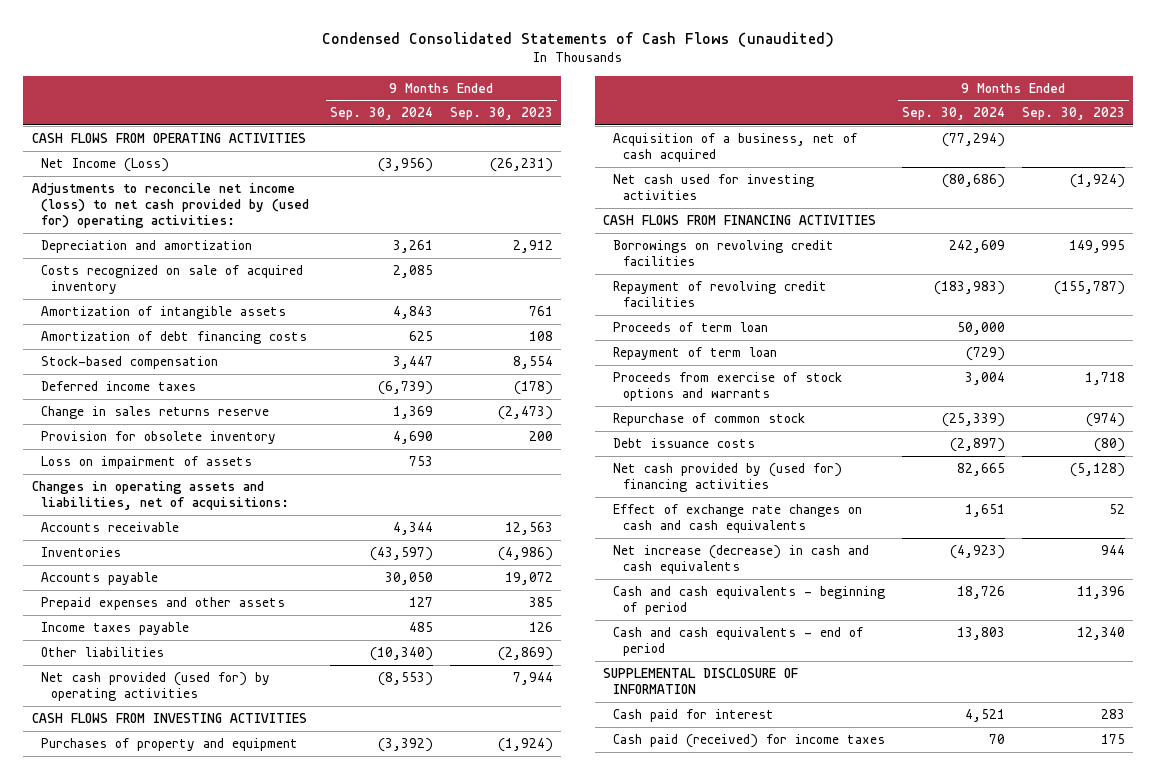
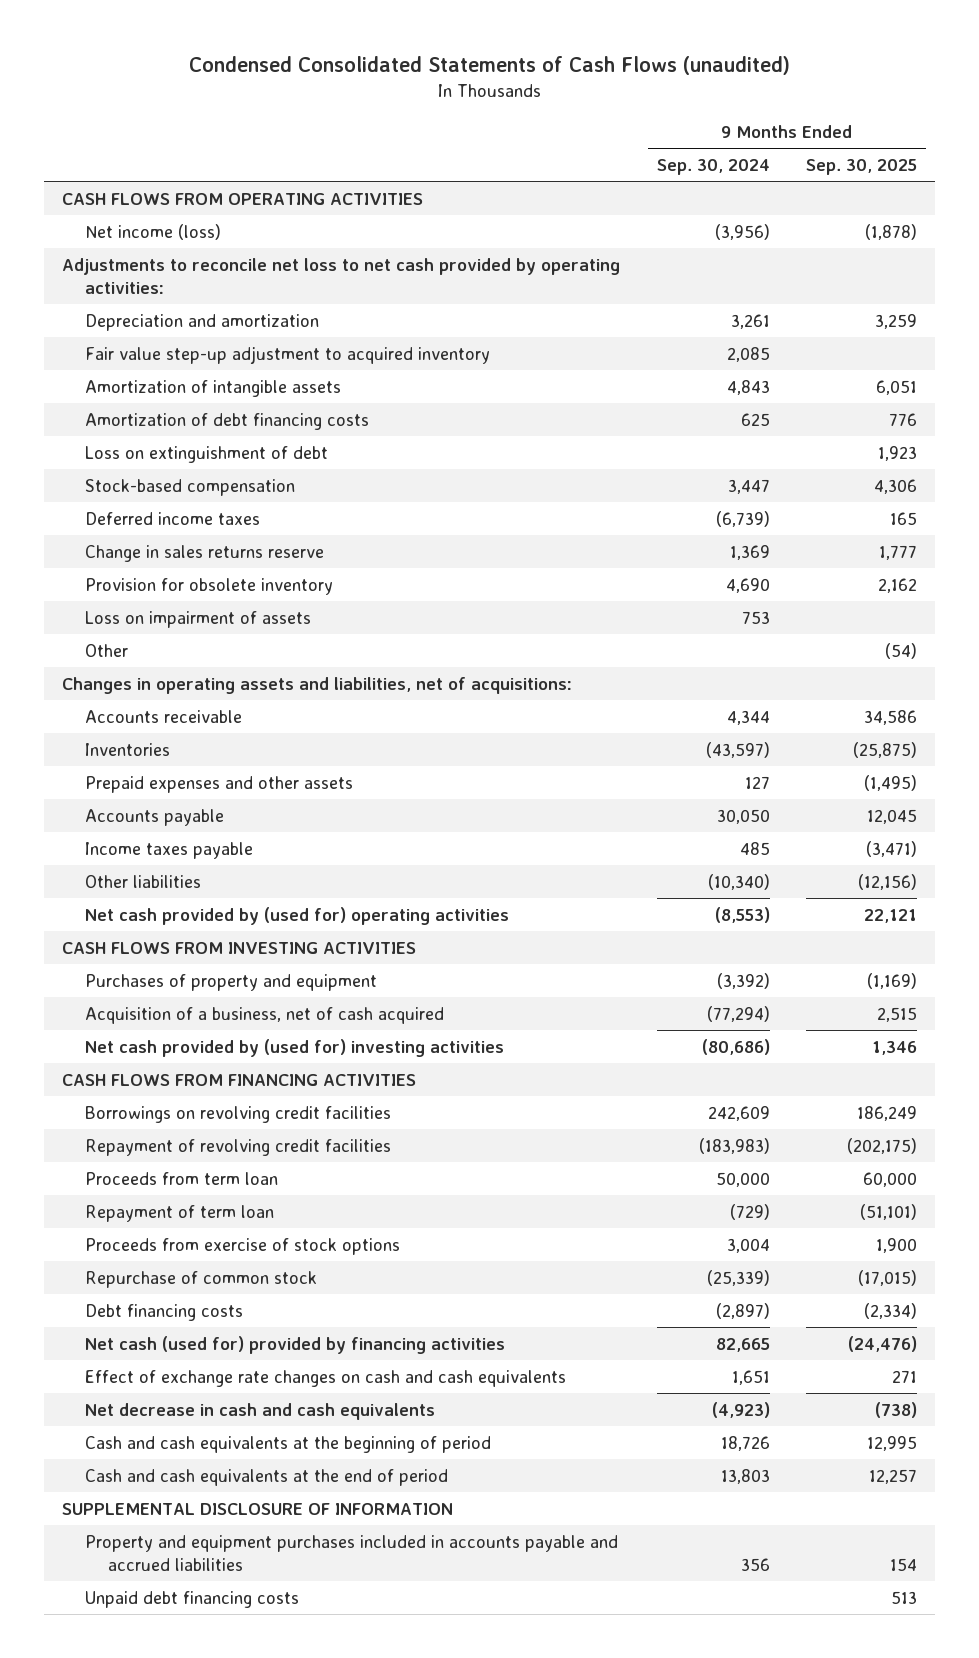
- | 9 Months Ended Sep. 30, 2024 | 9 Months Ended Sep. 30, 2023
+ | 9 Months Ended Sep. 30, 2024 | 9 Months Ended Sep. 30, 2025
- Net Income (Loss) | (3,956) | (26,231)
- Adjustments to reconcile net income (loss) to net cash provided by (used for) operating activities:
+ Net income (loss) | (3,956) | (1,878)
+ Adjustments to reconcile net loss to net cash provided by operating activities:
- Costs recognized on sale of acquired inventory | 2,085 |
+ Fair value step-up adjustment to acquired inventory | 2,085 |
+ Loss on extinguishment of debt | | 1,923
+ Other | | (54)
moved down: Accounts payable | 30,050 | 12,045
- Net cash provided (used for) by operating activities | (8,553) | 7,944
+ Net cash provided by (used for) operating activities | (8,553) | 22,121
- Net cash used for investing activities | (80,686) | (1,924)
+ Net cash provided by (used for) investing activities | (80,686) | 1,346
- Proceeds of term loan | 50,000 |
+ Proceeds from term loan | 50,000 | 60,000
- Proceeds from exercise of stock options and warrants | 3,004 | 1,718
+ Proceeds from exercise of stock options | 3,004 | 1,900
- Debt issuance costs | (2,897) | (80)
- Net cash provided by (used for) financing activities | 82,665 | (5,128)
+ Debt financing costs | (2,897) | (2,334)
+ Net cash (used for) provided by financing activities | 82,665 | (24,476)
- Net increase (decrease) in cash and cash equivalents | (4,923) | 944
- Cash and cash equivalents - beginning of period | 18,726 | 11,396
- Cash and cash equivalents - end of period | 13,803 | 12,340
+ Net decrease in cash and cash equivalents | (4,923) | (738)
+ Cash and cash equivalents at the beginning of period | 18,726 | 12,995
+ Cash and cash equivalents at the end of period | 13,803 | 12,257
- Cash paid for interest | 4,521 | 283
- Cash paid (received) for income taxes | 70 | 175
+ Property and equipment purchases included in accounts payable and accrued liabilities | 356 | 154
+ Unpaid debt financing costs | | 513

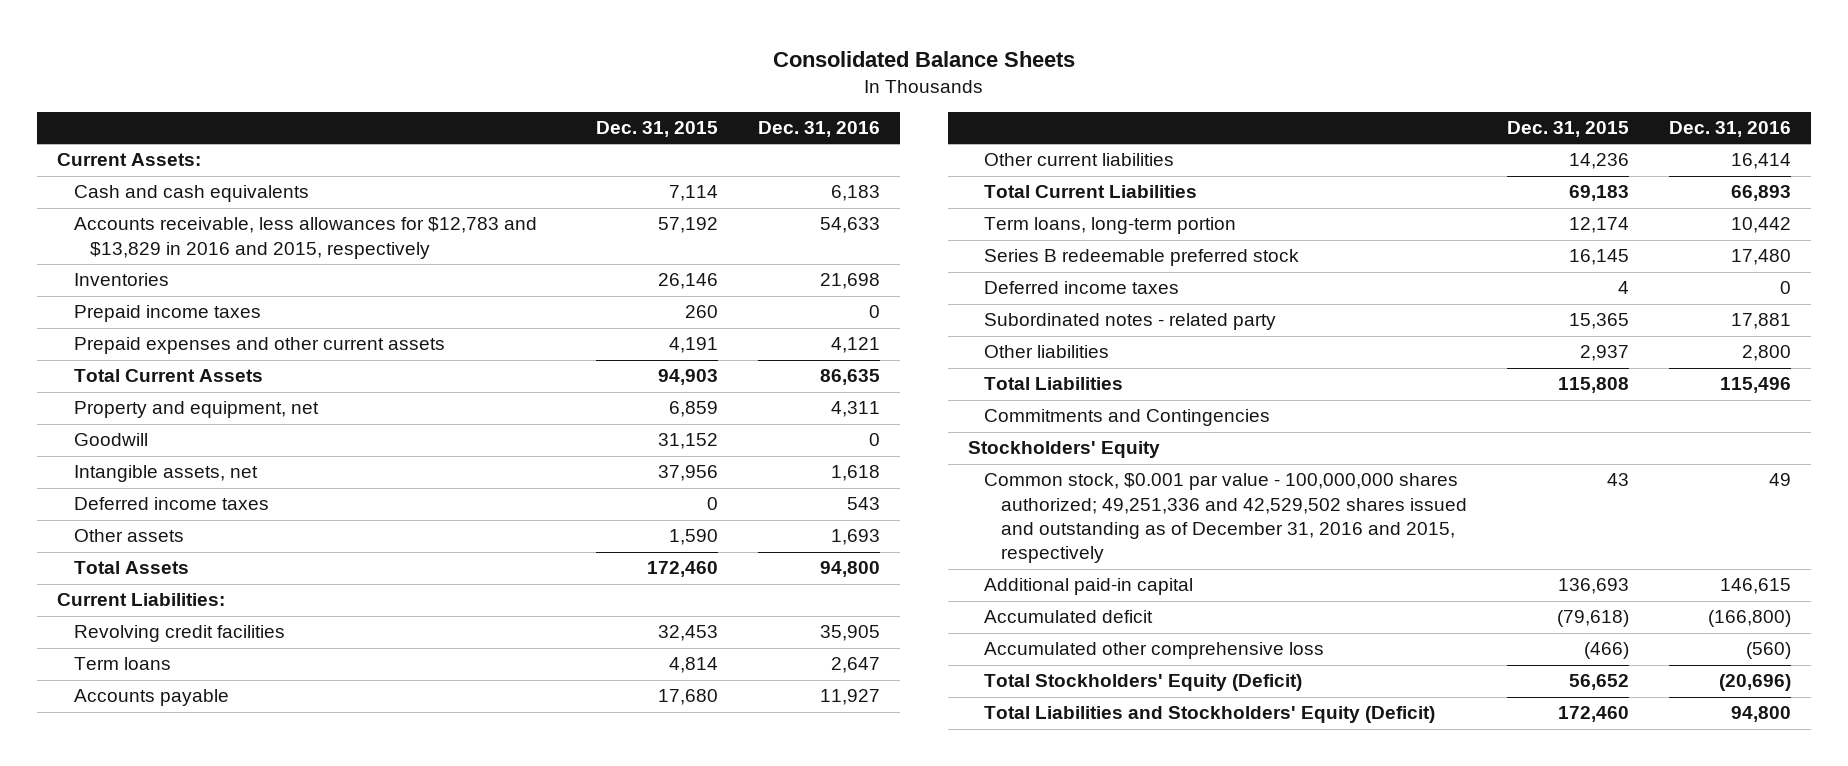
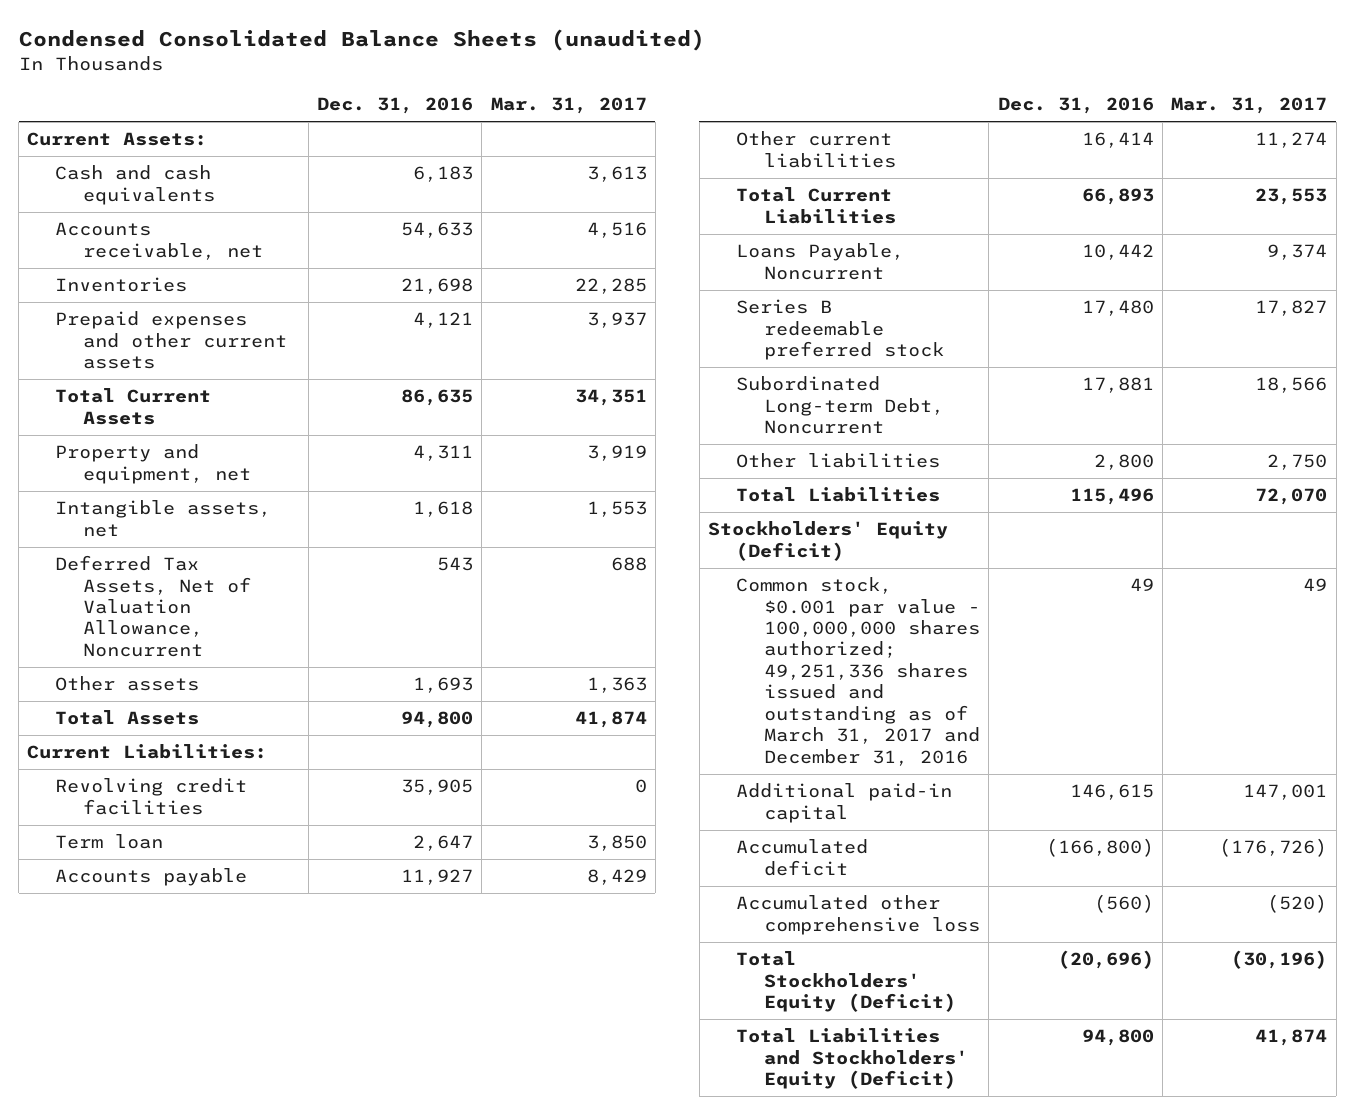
- Consolidated Balance Sheets
+ Condensed Consolidated Balance Sheets (unaudited)
- | Dec. 31, 2015 | Dec. 31, 2016
+ | Dec. 31, 2016 | Mar. 31, 2017
- Accounts receivable, less allowances for $12,783 and $13,829 in 2016 and 2015, respectively | 57,192 | 54,633
+ Accounts receivable, net | 54,633 | 4,516
- Prepaid income taxes | 260 | 0
- Goodwill | 31,152 | 0
- Deferred income taxes | 0 | 543
+ Deferred Tax Assets, Net of Valuation Allowance, Noncurrent | 543 | 688
- Term loans | 4,814 | 2,647
+ Term loan | 2,647 | 3,850
- Term loans, long-term portion | 12,174 | 10,442
+ Loans Payable, Noncurrent | 10,442 | 9,374
- Deferred income taxes | 4 | 0
- Subordinated notes - related party | 15,365 | 17,881
+ Subordinated Long-term Debt, Noncurrent | 17,881 | 18,566
- Commitments and Contingencies
- Stockholders' Equity
- Common stock, $0.001 par value - 100,000,000 shares authorized; 49,251,336 and 42,529,502 shares issued and outstanding as of December 31, 2016 and 2015, respectively | 43 | 49
+ Stockholders' Equity (Deficit)
+ Common stock, $0.001 par value - 100,000,000 shares authorized; 49,251,336 shares issued and outstanding as of March 31, 2017 and December 31, 2016 | 49 | 49

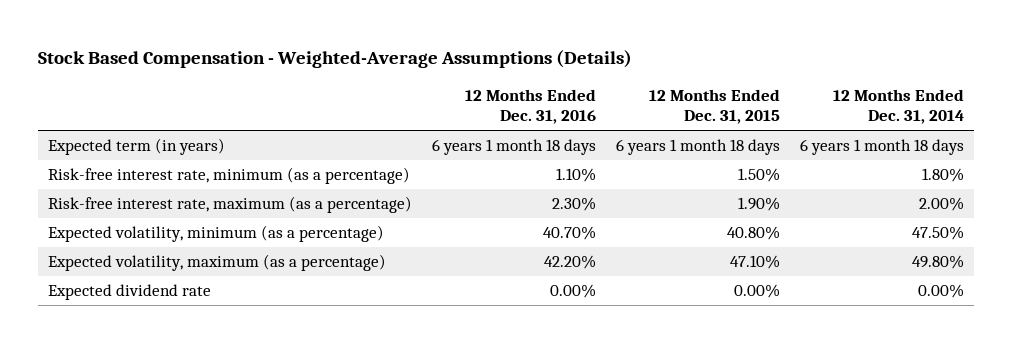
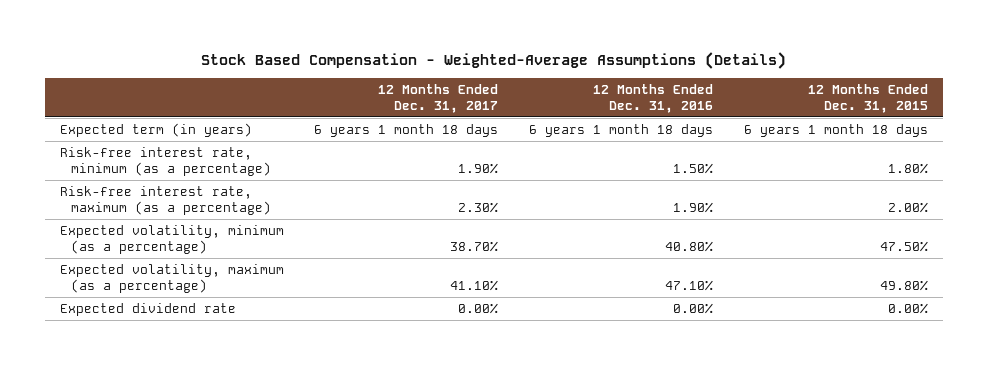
- | 12 Months Ended Dec. 31, 2016 | 12 Months Ended Dec. 31, 2015 | 12 Months Ended Dec. 31, 2014
+ | 12 Months Ended Dec. 31, 2017 | 12 Months Ended Dec. 31, 2016 | 12 Months Ended Dec. 31, 2015
- Risk-free interest rate, minimum (as a percentage) | 1.10% | 1.50% | 1.80%
- Risk-free interest rate, maximum (as a percentage) | 2.30% | 1.90% | 2.00%
- Expected volatility, minimum (as a percentage) | 40.70% | 40.80% | 47.50%
- Expected volatility, maximum (as a percentage) | 42.20% | 47.10% | 49.80%
+ Risk-free interest rate, minimum (as a percentage) | 1.90% | 1.50% | 1.80%
+ Risk-free interest rate, maximum (as a percentage) | 2.30% | 1.90% | 2.00%
+ Expected volatility, minimum (as a percentage) | 38.70% | 40.80% | 47.50%
+ Expected volatility, maximum (as a percentage) | 41.10% | 47.10% | 49.80%

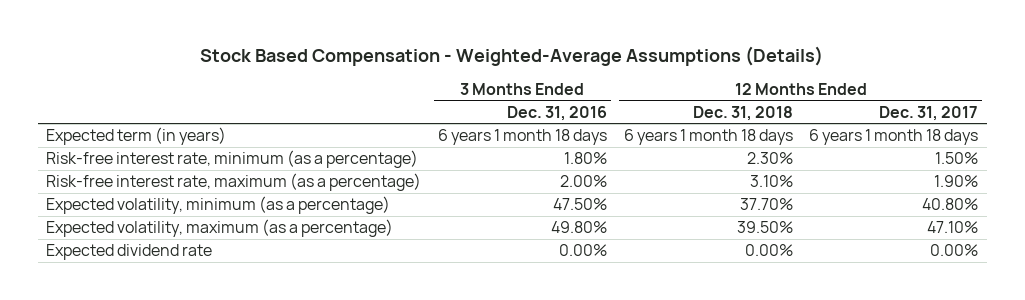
- | 12 Months Ended Dec. 31, 2017 | 12 Months Ended Dec. 31, 2016 | 12 Months Ended Dec. 31, 2015
+ | 3 Months Ended Dec. 31, 2016 | 12 Months Ended Dec. 31, 2018 | 12 Months Ended Dec. 31, 2017
- Risk-free interest rate, minimum (as a percentage) | 1.90% | 1.50% | 1.80%
- Risk-free interest rate, maximum (as a percentage) | 2.30% | 1.90% | 2.00%
- Expected volatility, minimum (as a percentage) | 38.70% | 40.80% | 47.50%
- Expected volatility, maximum (as a percentage) | 41.10% | 47.10% | 49.80%
+ Risk-free interest rate, minimum (as a percentage) | 1.80% | 2.30% | 1.50%
+ Risk-free interest rate, maximum (as a percentage) | 2.00% | 3.10% | 1.90%
+ Expected volatility, minimum (as a percentage) | 47.50% | 37.70% | 40.80%
+ Expected volatility, maximum (as a percentage) | 49.80% | 39.50% | 47.10%

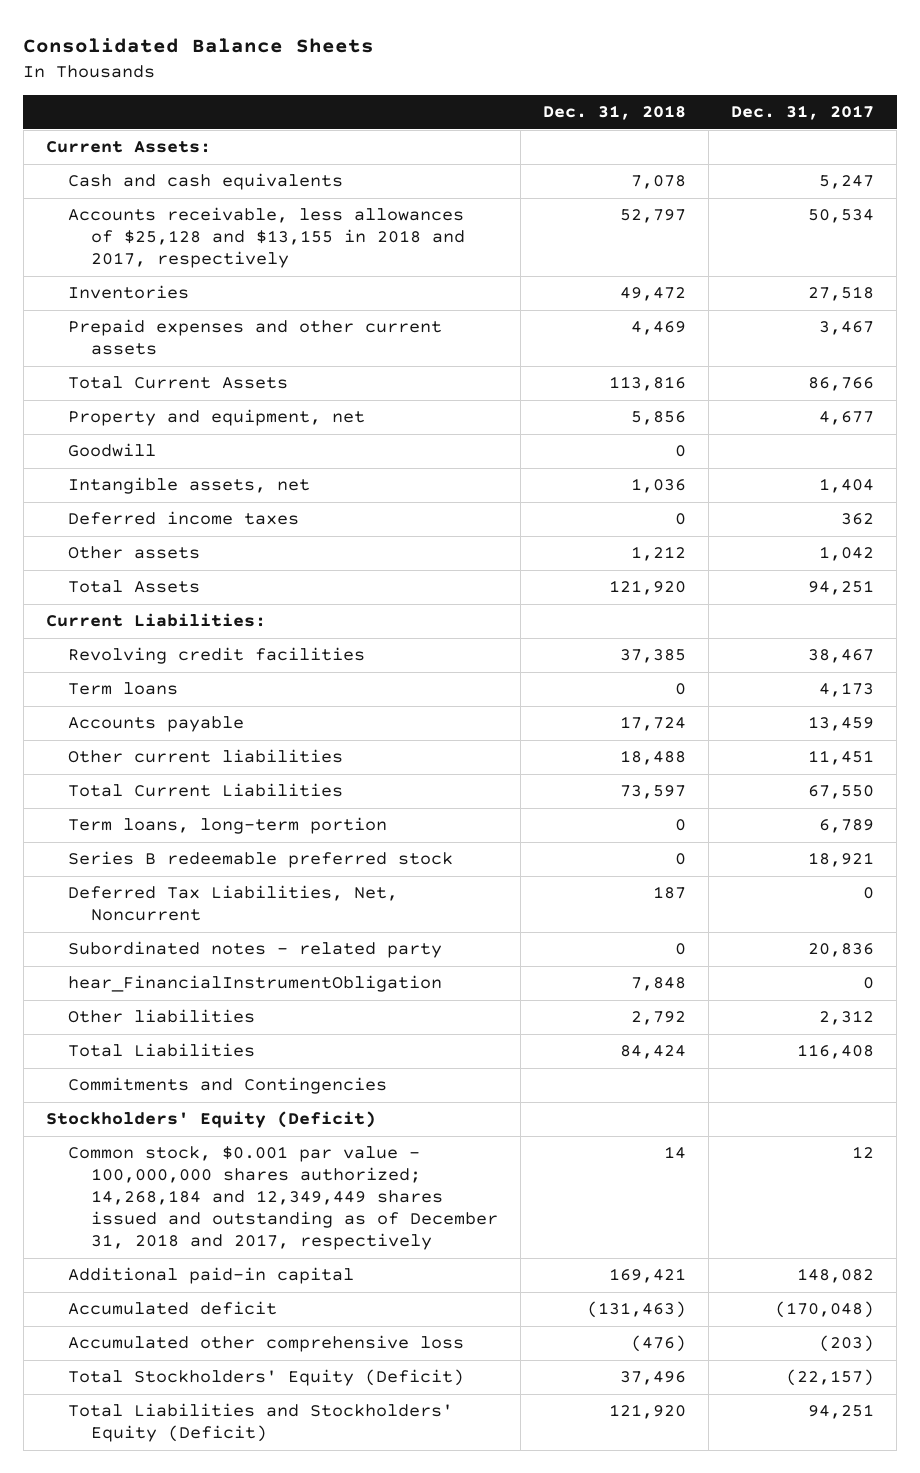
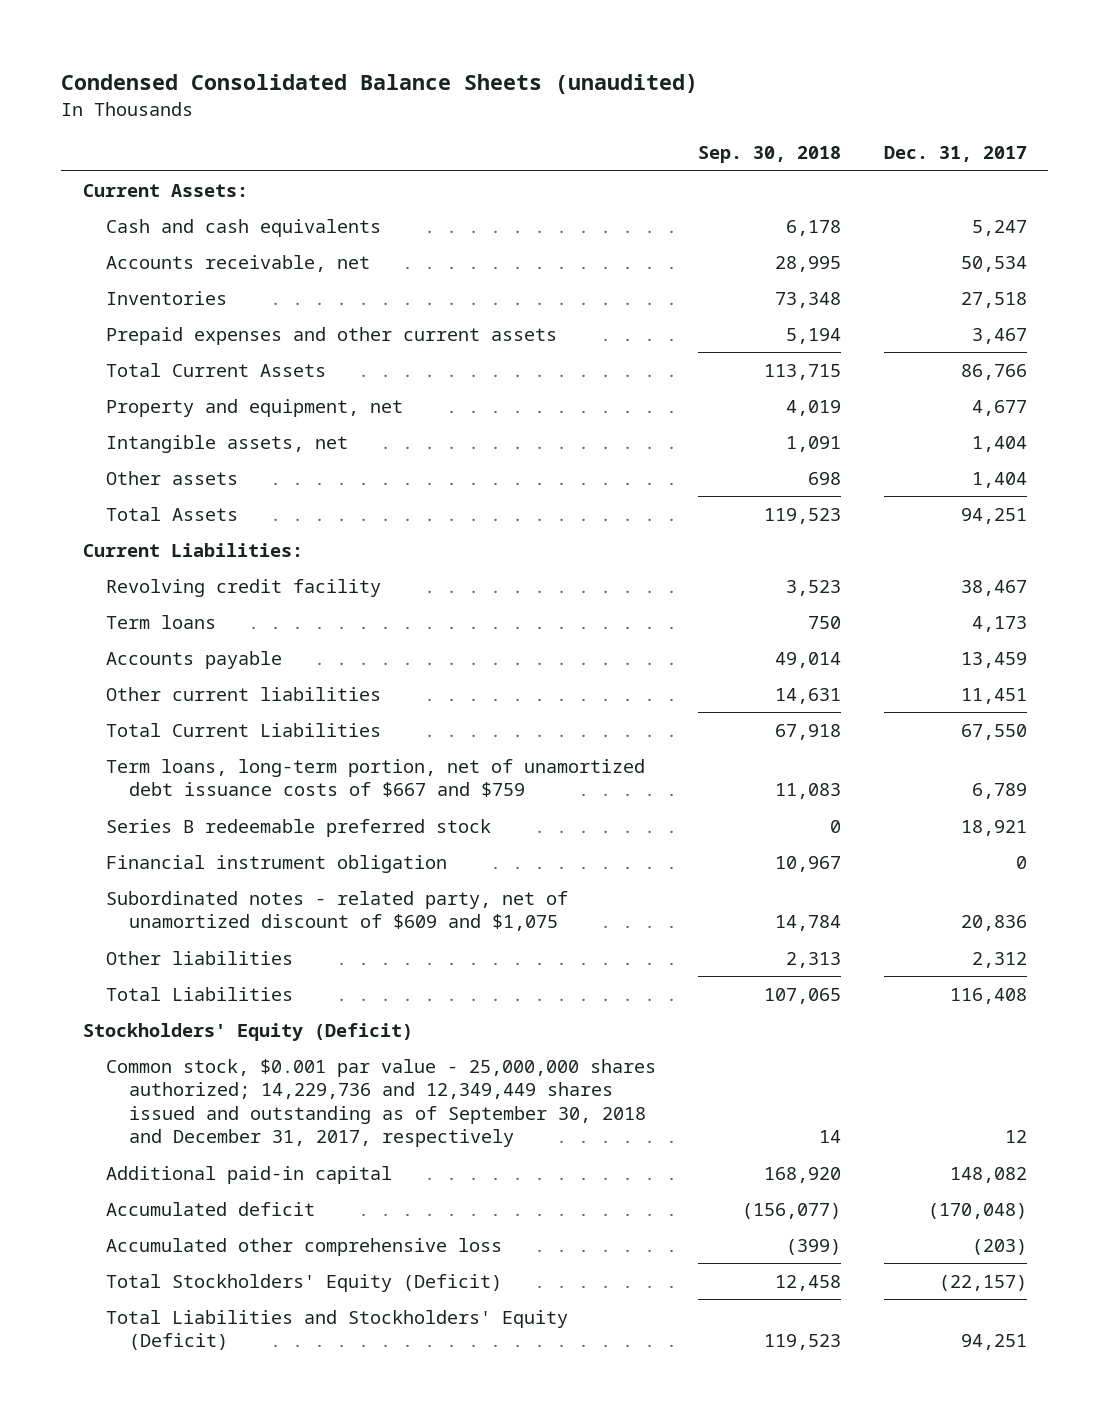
- Consolidated Balance Sheets
+ Condensed Consolidated Balance Sheets (unaudited)
- | Dec. 31, 2018 | Dec. 31, 2017
+ | Sep. 30, 2018 | Dec. 31, 2017
- Accounts receivable, less allowances of $25,128 and $13,155 in 2018 and 2017, respectively | 52,797 | 50,534
+ Accounts receivable, net | 28,995 | 50,534
- Goodwill | 0 |
- Deferred income taxes | 0 | 362
- Other assets | 1,212 | 1,042
+ Other assets | 698 | 1,404
- Revolving credit facilities | 37,385 | 38,467
+ Revolving credit facility | 3,523 | 38,467
- Term loans, long-term portion | 0 | 6,789
+ Term loans, long-term portion, net of unamortized debt issuance costs of $667 and $759 | 11,083 | 6,789
- Deferred Tax Liabilities, Net, Noncurrent | 187 | 0
- Subordinated notes - related party | 0 | 20,836
- hear_FinancialInstrumentObligation | 7,848 | 0
+ Financial instrument obligation | 10,967 | 0
+ Subordinated notes - related party, net of unamortized discount of $609 and $1,075 | 14,784 | 20,836
- Commitments and Contingencies
- Common stock, $0.001 par value - 100,000,000 shares authorized; 14,268,184 and 12,349,449 shares issued and outstanding as of December 31, 2018 and 2017, respectively | 14 | 12
+ Common stock, $0.001 par value - 25,000,000 shares authorized; 14,229,736 and 12,349,449 shares issued and outstanding as of September 30, 2018 and December 31, 2017, respectively | 14 | 12

